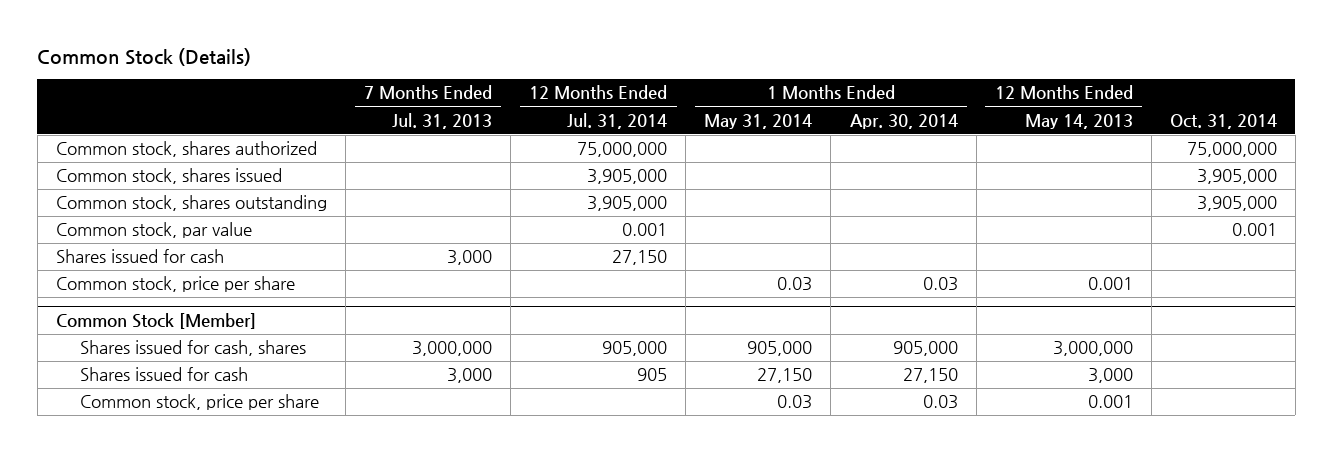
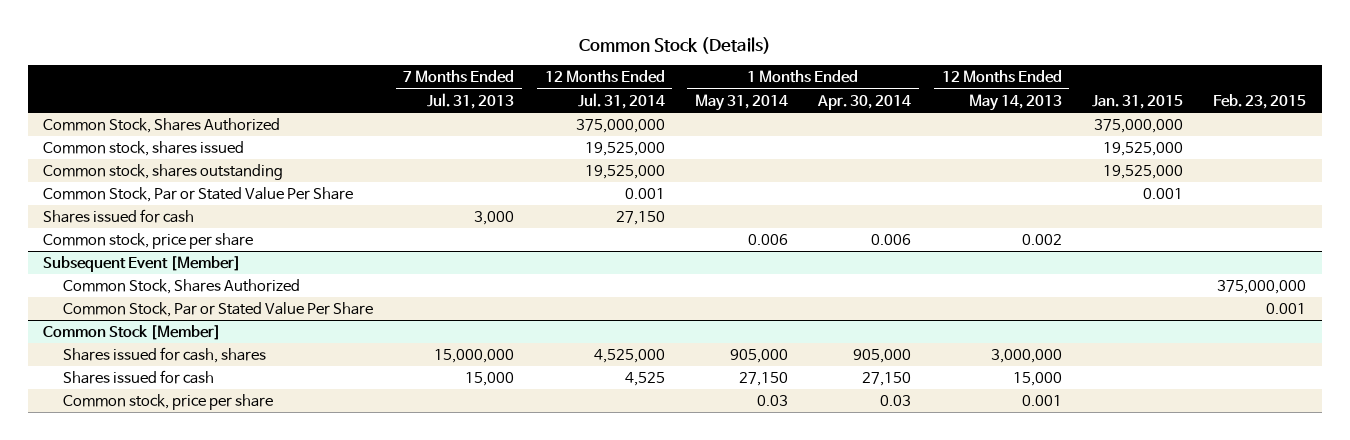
- | 7 Months Ended Jul. 31, 2013 | 12 Months Ended Jul. 31, 2014 | 1 Months Ended May 31, 2014 | 1 Months Ended Apr. 30, 2014 | 12 Months Ended May 14, 2013 | Oct. 31, 2014
+ | 7 Months Ended Jul. 31, 2013 | 12 Months Ended Jul. 31, 2014 | 1 Months Ended May 31, 2014 | 1 Months Ended Apr. 30, 2014 | 12 Months Ended May 14, 2013 | Jan. 31, 2015 | Feb. 23, 2015
- Common stock, shares authorized | | 75,000,000 | | | | 75,000,000
- Common stock, shares issued | | 3,905,000 | | | | 3,905,000
- Common stock, shares outstanding | | 3,905,000 | | | | 3,905,000
- Common stock, par value | | 0.001 | | | | 0.001
+ Common Stock, Shares Authorized | | 375,000,000 | | | | 375,000,000 |
+ Common stock, shares issued | | 19,525,000 | | | | 19,525,000 |
+ Common stock, shares outstanding | | 19,525,000 | | | | 19,525,000 |
+ Common Stock, Par or Stated Value Per Share | | 0.001 | | | | 0.001 |
- Common stock, price per share | | | 0.03 | 0.03 | 0.001 |
+ Common stock, price per share | | | 0.006 | 0.006 | 0.002 | |
+ Subsequent Event [Member]
+ Common Stock, Shares Authorized | | | | | | | 375,000,000
+ Common Stock, Par or Stated Value Per Share | | | | | | | 0.001
@ Common Stock [Member]
- Shares issued for cash, shares | 3,000,000 | 905,000 | 905,000 | 905,000 | 3,000,000 |
- Shares issued for cash | 3,000 | 905 | 27,150 | 27,150 | 3,000 |
+ Shares issued for cash, shares | 15,000,000 | 4,525,000 | 905,000 | 905,000 | 3,000,000 | |
+ Shares issued for cash | 15,000 | 4,525 | 27,150 | 27,150 | 15,000 | |

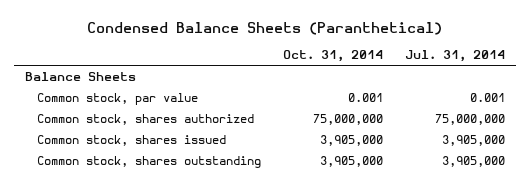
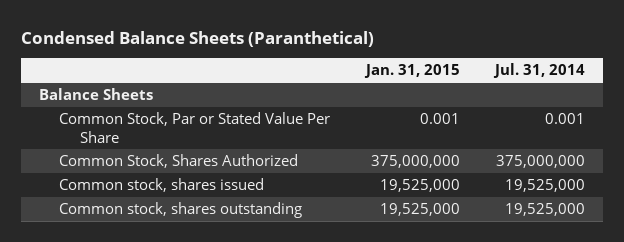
- | Oct. 31, 2014 | Jul. 31, 2014
+ | Jan. 31, 2015 | Jul. 31, 2014
- Common stock, par value | 0.001 | 0.001
- Common stock, shares authorized | 75,000,000 | 75,000,000
- Common stock, shares issued | 3,905,000 | 3,905,000
- Common stock, shares outstanding | 3,905,000 | 3,905,000
+ Common Stock, Par or Stated Value Per Share | 0.001 | 0.001
+ Common Stock, Shares Authorized | 375,000,000 | 375,000,000
+ Common stock, shares issued | 19,525,000 | 19,525,000
+ Common stock, shares outstanding | 19,525,000 | 19,525,000

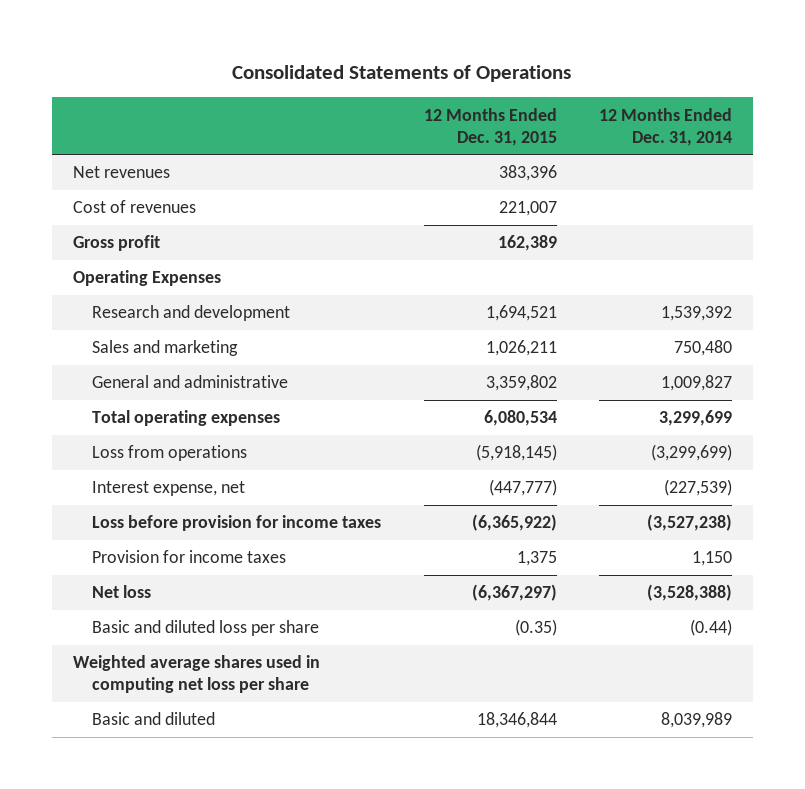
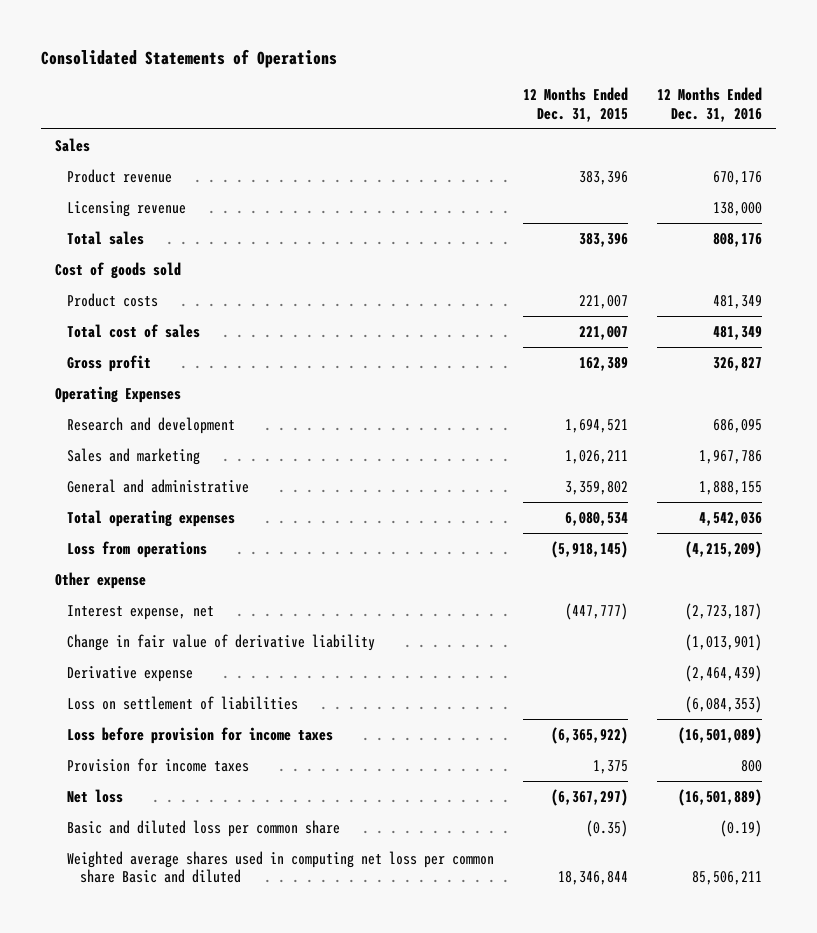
- | 12 Months Ended Dec. 31, 2015 | 12 Months Ended Dec. 31, 2014
+ | 12 Months Ended Dec. 31, 2015 | 12 Months Ended Dec. 31, 2016
- Net revenues | 383,396 |
- Cost of revenues | 221,007 |
+ Sales
+ Product revenue | 383,396 | 670,176
+ Licensing revenue | | 138,000
+ Total sales | 383,396 | 808,176
+ Cost of goods sold
+ Product costs | 221,007 | 481,349
+ Total cost of sales | 221,007 | 481,349
+ Other expense
+ Change in fair value of derivative liability | | (1,013,901)
+ Derivative expense | | (2,464,439)
+ Loss on settlement of liabilities | | (6,084,353)
- Basic and diluted loss per share | (0.35) | (0.44)
- Weighted average shares used in computing net loss per share
- Basic and diluted | 18,346,844 | 8,039,989
+ Basic and diluted loss per common share | (0.35) | (0.19)
+ Weighted average shares used in computing net loss per common share Basic and diluted | 18,346,844 | 85,506,211

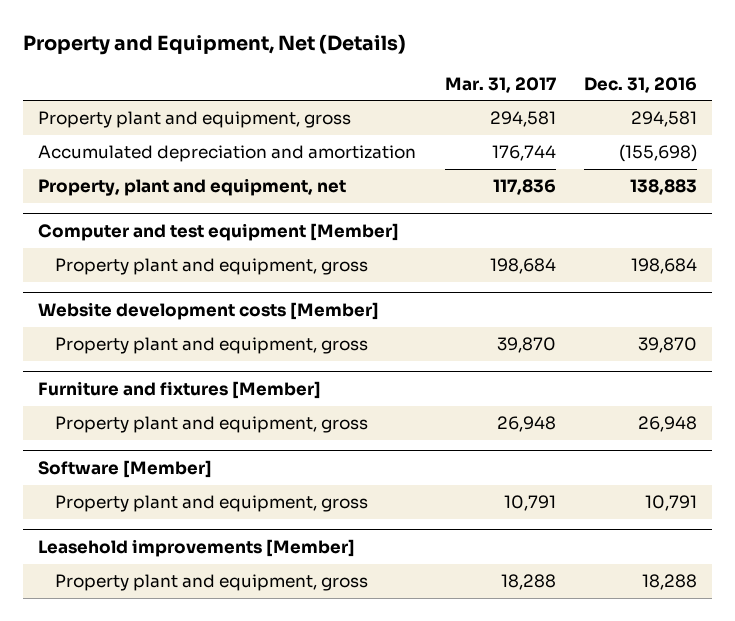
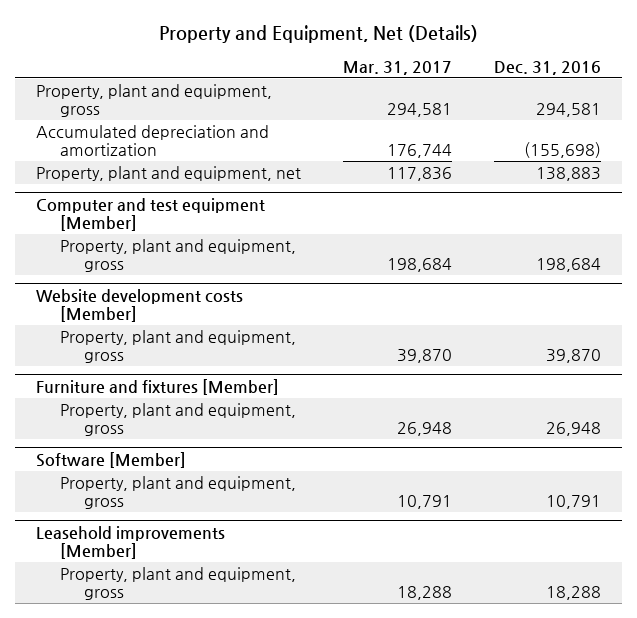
- Property plant and equipment, gross | 294,581 | 294,581
+ Property, plant and equipment, gross | 294,581 | 294,581
@ Computer and test equipment [Member]
- Property plant and equipment, gross | 198,684 | 198,684
+ Property, plant and equipment, gross | 198,684 | 198,684
@ Website development costs [Member]
- Property plant and equipment, gross | 39,870 | 39,870
+ Property, plant and equipment, gross | 39,870 | 39,870
@ Furniture and fixtures [Member]
- Property plant and equipment, gross | 26,948 | 26,948
+ Property, plant and equipment, gross | 26,948 | 26,948
@ Software [Member]
- Property plant and equipment, gross | 10,791 | 10,791
+ Property, plant and equipment, gross | 10,791 | 10,791
@ Leasehold improvements [Member]
- Property plant and equipment, gross | 18,288 | 18,288
+ Property, plant and equipment, gross | 18,288 | 18,288

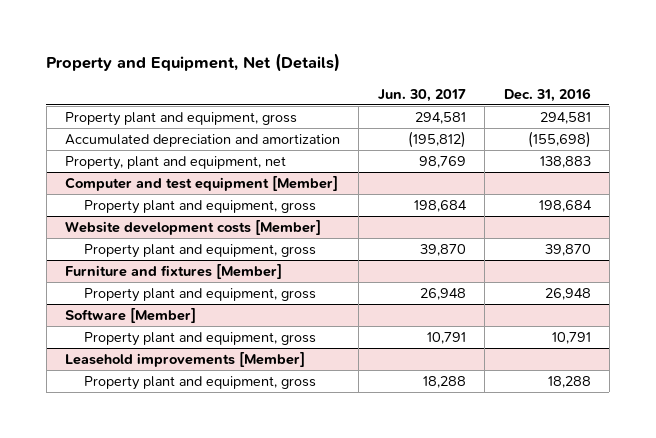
- | Mar. 31, 2017 | Dec. 31, 2016
+ | Jun. 30, 2017 | Dec. 31, 2016
- Property, plant and equipment, gross | 294,581 | 294,581
+ Property plant and equipment, gross | 294,581 | 294,581
@ Computer and test equipment [Member]
- Property, plant and equipment, gross | 198,684 | 198,684
+ Property plant and equipment, gross | 198,684 | 198,684
@ Website development costs [Member]
- Property, plant and equipment, gross | 39,870 | 39,870
+ Property plant and equipment, gross | 39,870 | 39,870
@ Furniture and fixtures [Member]
- Property, plant and equipment, gross | 26,948 | 26,948
+ Property plant and equipment, gross | 26,948 | 26,948
@ Software [Member]
- Property, plant and equipment, gross | 10,791 | 10,791
+ Property plant and equipment, gross | 10,791 | 10,791
@ Leasehold improvements [Member]
- Property, plant and equipment, gross | 18,288 | 18,288
+ Property plant and equipment, gross | 18,288 | 18,288

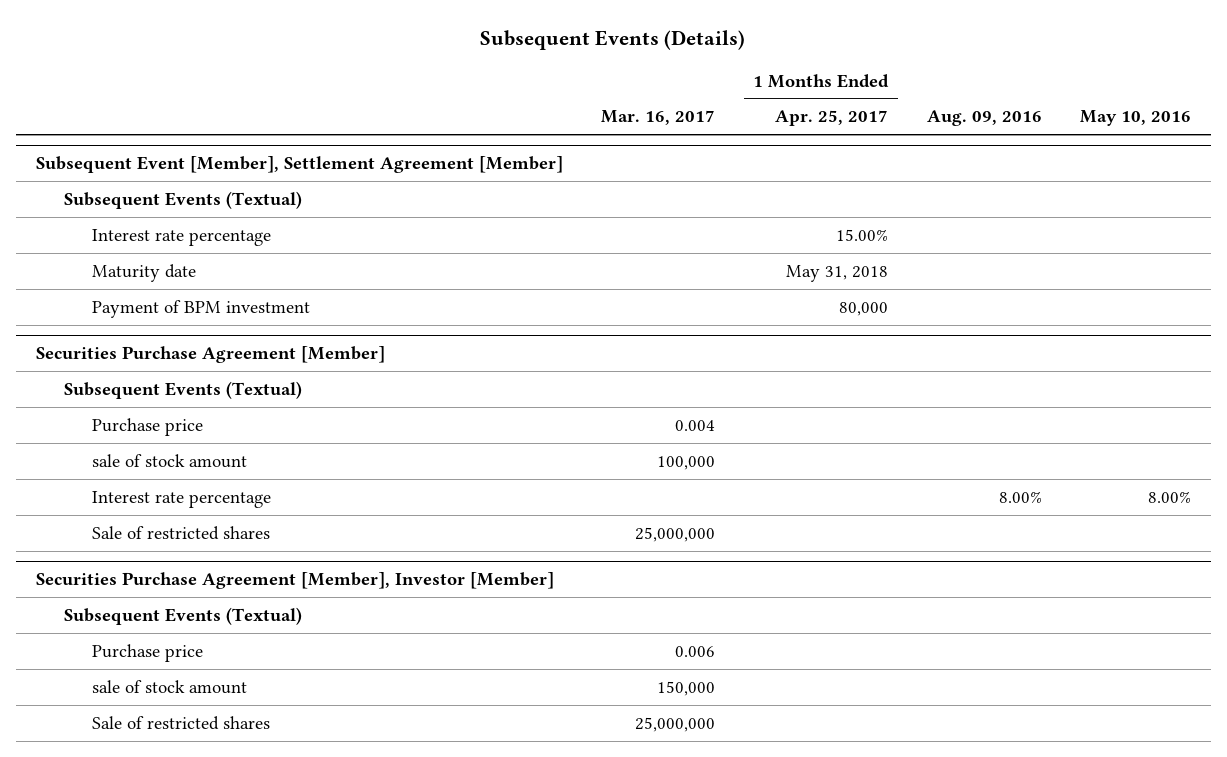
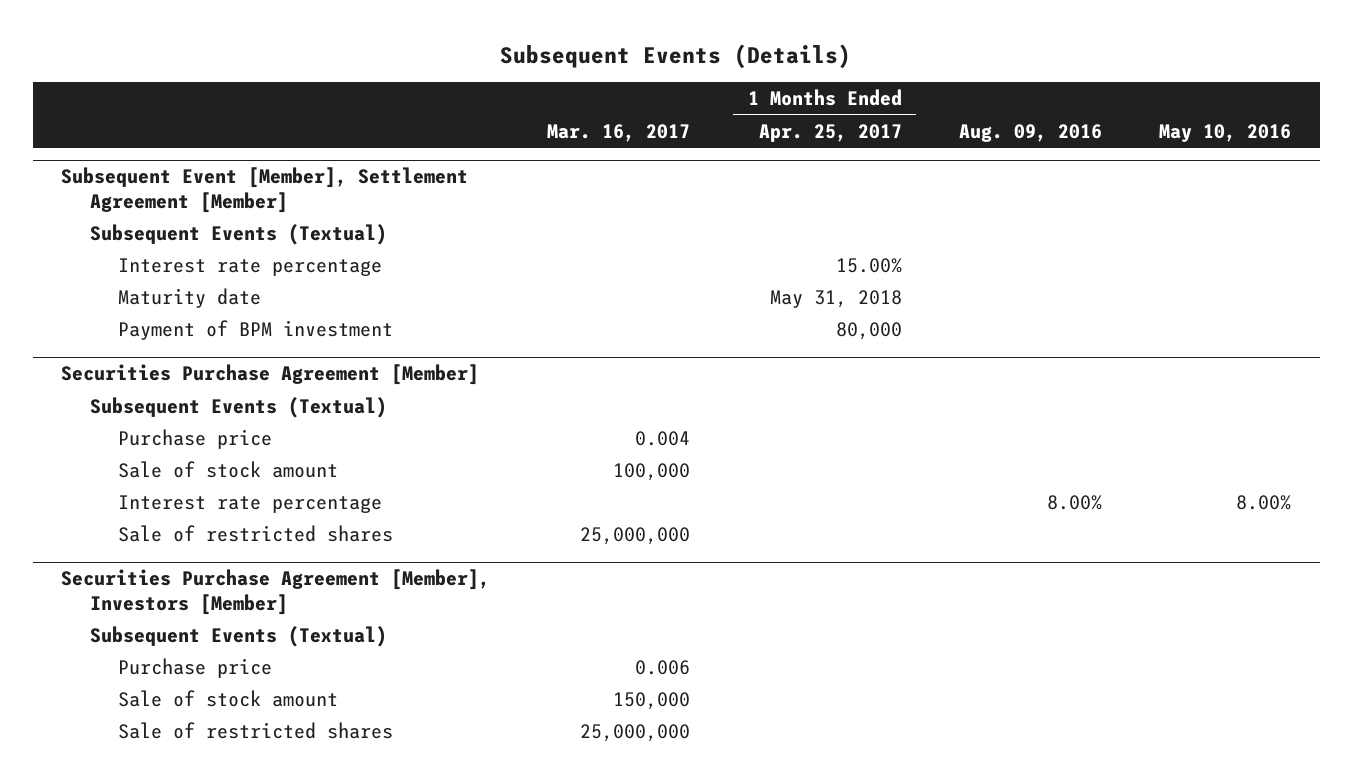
@ Securities Purchase Agreement [Member]
- sale of stock amount | 100,000 | | |
+ Sale of stock amount | 100,000 | | |
- Securities Purchase Agreement [Member], Investor [Member]
+ Securities Purchase Agreement [Member], Investors [Member]
- sale of stock amount | 150,000 | | |
+ Sale of stock amount | 150,000 | | |

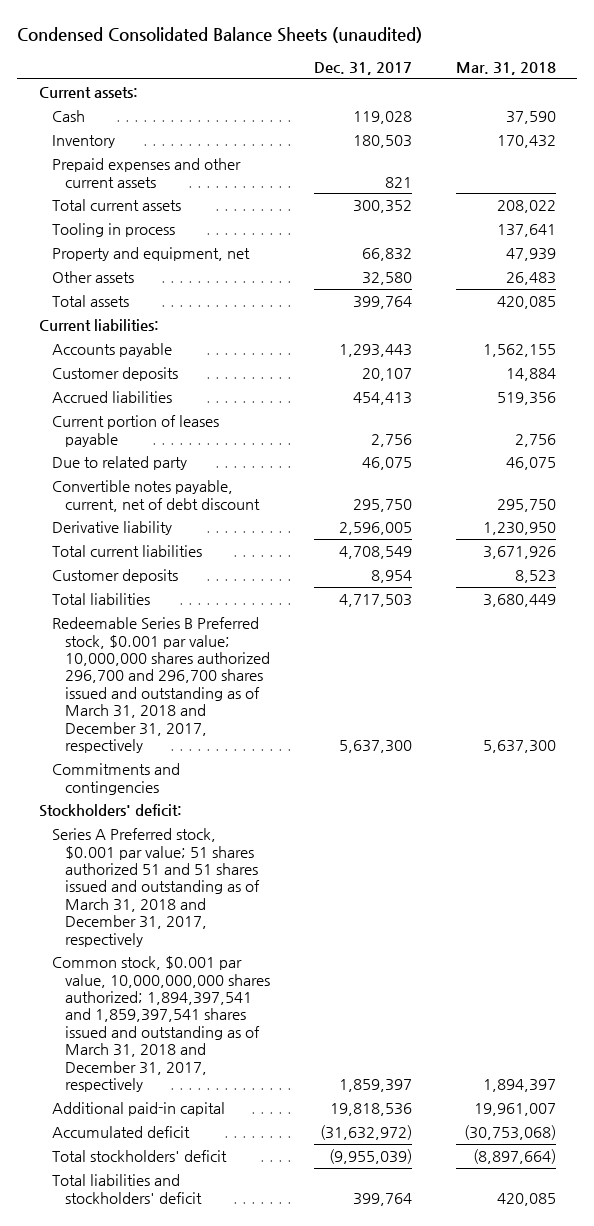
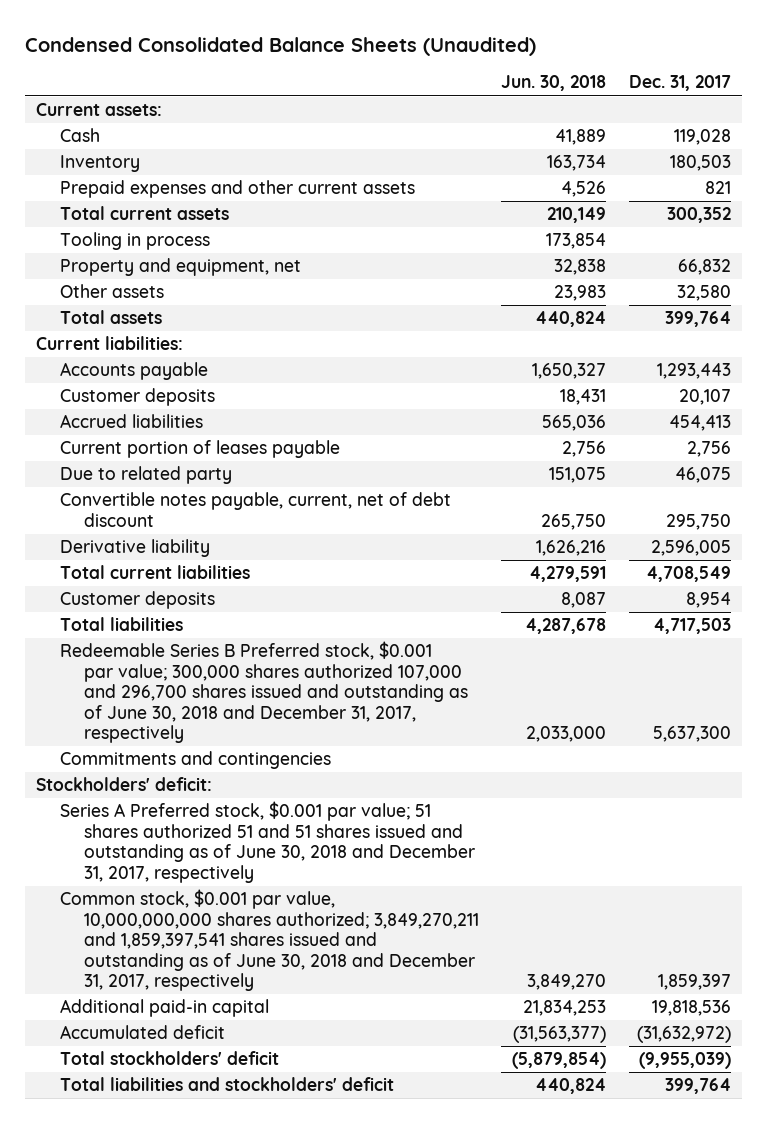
- Condensed Consolidated Balance Sheets (unaudited)
+ Condensed Consolidated Balance Sheets (Unaudited)
- | Dec. 31, 2017 | Mar. 31, 2018
+ | Jun. 30, 2018 | Dec. 31, 2017
- Redeemable Series B Preferred stock, $0.001 par value; 10,000,000 shares authorized 296,700 and 296,700 shares issued and outstanding as of March 31, 2018 and December 31, 2017, respectively | 5,637,300 | 5,637,300
+ Redeemable Series B Preferred stock, $0.001 par value; 300,000 shares authorized 107,000 and 296,700 shares issued and outstanding as of June 30, 2018 and December 31, 2017, respectively | 2,033,000 | 5,637,300
- Series A Preferred stock, $0.001 par value; 51 shares authorized 51 and 51 shares issued and outstanding as of March 31, 2018 and December 31, 2017, respectively
- Common stock, $0.001 par value, 10,000,000,000 shares authorized; 1,894,397,541 and 1,859,397,541 shares issued and outstanding as of March 31, 2018 and December 31, 2017, respectively | 1,859,397 | 1,894,397
+ Series A Preferred stock, $0.001 par value; 51 shares authorized 51 and 51 shares issued and outstanding as of June 30, 2018 and December 31, 2017, respectively
+ Common stock, $0.001 par value, 10,000,000,000 shares authorized; 3,849,270,211 and 1,859,397,541 shares issued and outstanding as of June 30, 2018 and December 31, 2017, respectively | 3,849,270 | 1,859,397

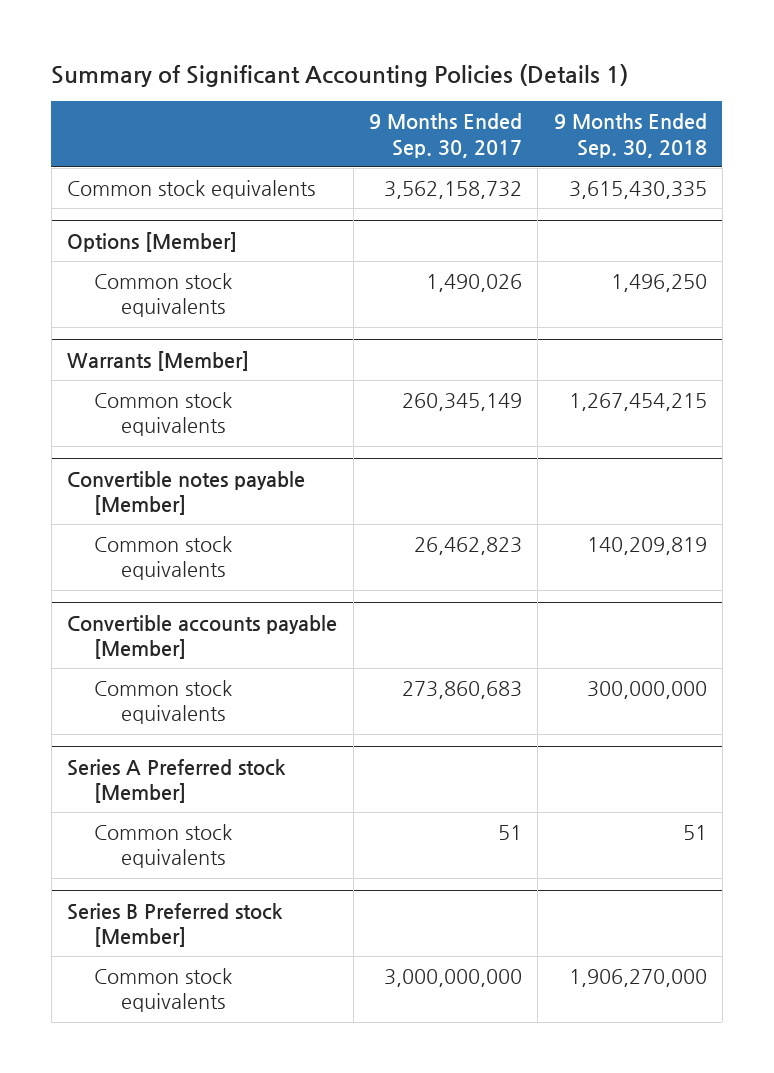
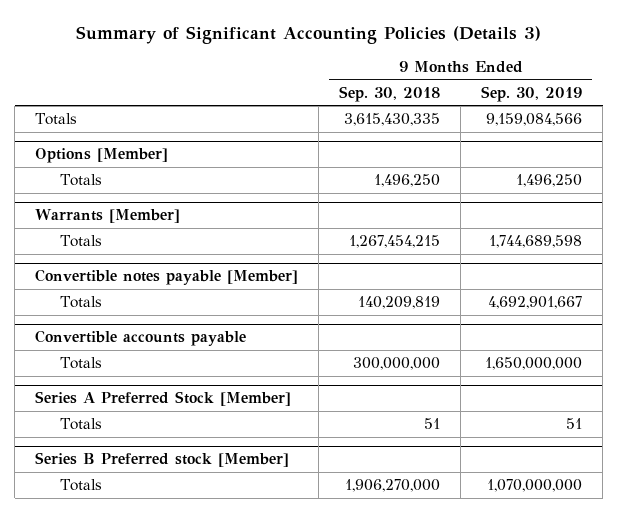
- Summary of Significant Accounting Policies (Details 1)
+ Summary of Significant Accounting Policies (Details 3)
- | 9 Months Ended Sep. 30, 2017 | 9 Months Ended Sep. 30, 2018
+ | 9 Months Ended Sep. 30, 2018 | 9 Months Ended Sep. 30, 2019
- Common stock equivalents | 3,562,158,732 | 3,615,430,335
+ Totals | 3,615,430,335 | 9,159,084,566
@ Options [Member]
- Common stock equivalents | 1,490,026 | 1,496,250
+ Totals | 1,496,250 | 1,496,250
@ Warrants [Member]
- Common stock equivalents | 260,345,149 | 1,267,454,215
+ Totals | 1,267,454,215 | 1,744,689,598
@ Convertible notes payable [Member]
- Common stock equivalents | 26,462,823 | 140,209,819
- Convertible accounts payable [Member]
- Common stock equivalents | 273,860,683 | 300,000,000
- Series A Preferred stock [Member]
- Common stock equivalents | 51 | 51
@ Convertible notes payable [Member]
+ Totals | 140,209,819 | 4,692,901,667
+ Convertible accounts payable
+ Totals | 300,000,000 | 1,650,000,000
+ Series A Preferred Stock [Member]
+ Totals | 51 | 51
@ Series B Preferred stock [Member]
- Common stock equivalents | 3,000,000,000 | 1,906,270,000
+ Totals | 1,906,270,000 | 1,070,000,000

